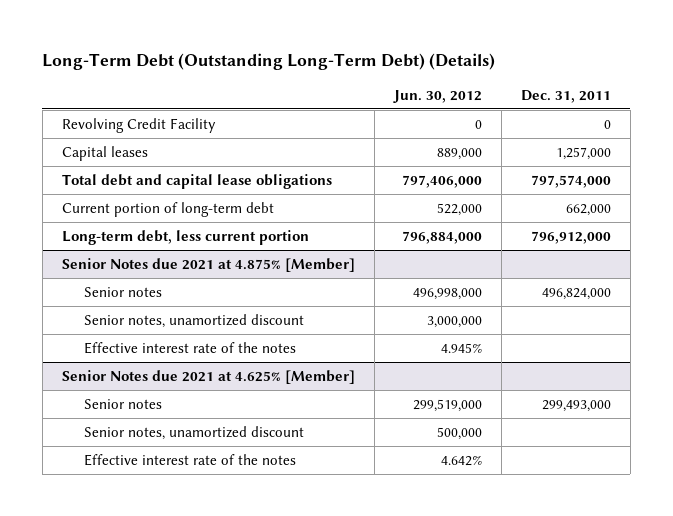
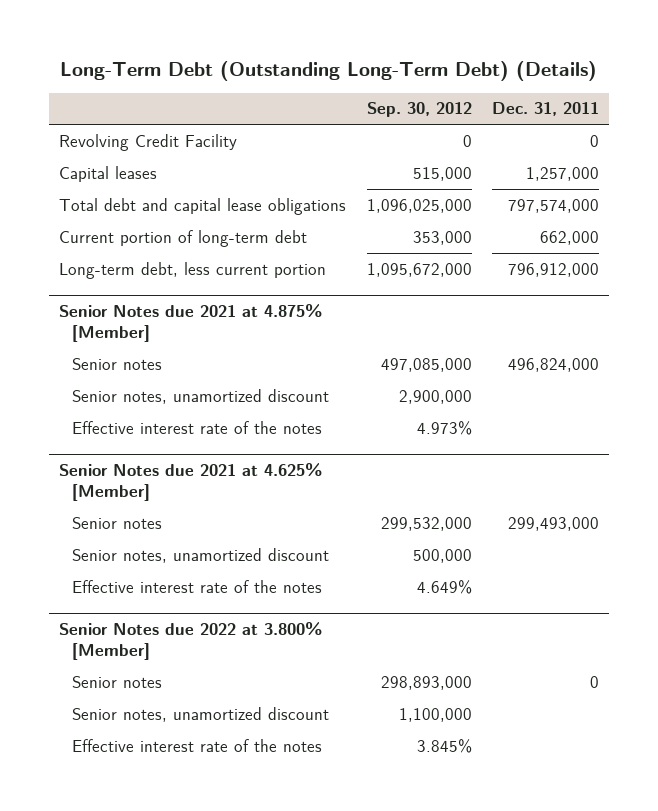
- | Jun. 30, 2012 | Dec. 31, 2011
+ | Sep. 30, 2012 | Dec. 31, 2011
+ Senior Notes due 2022 at 3.800% [Member]
+ Senior notes | 298,893,000 | 0
+ Senior notes, unamortized discount | 1,100,000 |
+ Effective interest rate of the notes | 3.845% |

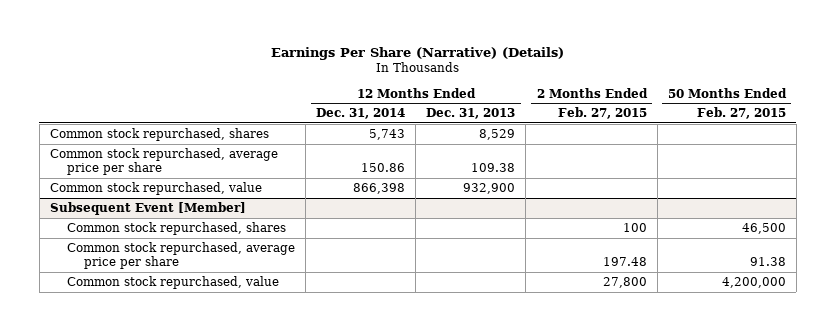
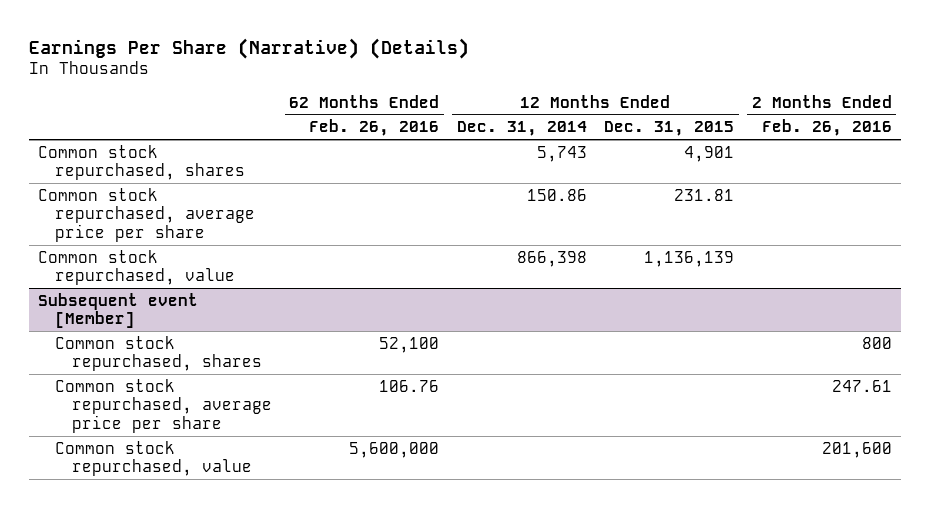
- | 12 Months Ended Dec. 31, 2014 | 12 Months Ended Dec. 31, 2013 | 2 Months Ended Feb. 27, 2015 | 50 Months Ended Feb. 27, 2015
+ | 62 Months Ended Feb. 26, 2016 | 12 Months Ended Dec. 31, 2014 | 12 Months Ended Dec. 31, 2015 | 2 Months Ended Feb. 26, 2016
- Subsequent Event [Member]
+ Subsequent event [Member]

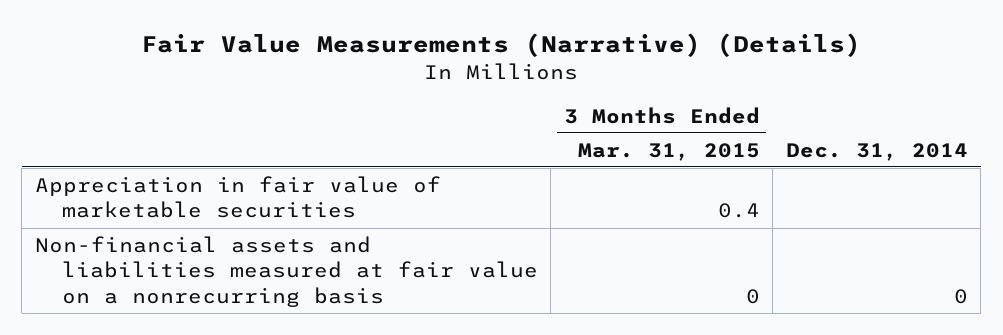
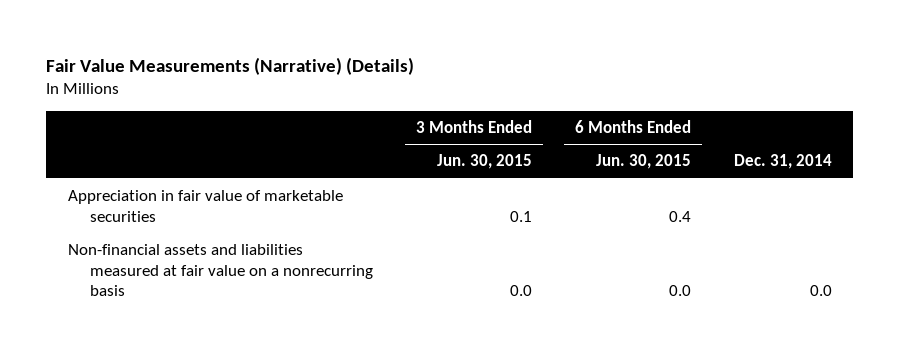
- | 3 Months Ended Mar. 31, 2015 | Dec. 31, 2014
+ | 3 Months Ended Jun. 30, 2015 | 6 Months Ended Jun. 30, 2015 | Dec. 31, 2014
- Non-financial assets and liabilities measured at fair value on a nonrecurring basis | 0 | 0
+ Non-financial assets and liabilities measured at fair value on a nonrecurring basis | 0.0 | 0.0 | 0.0

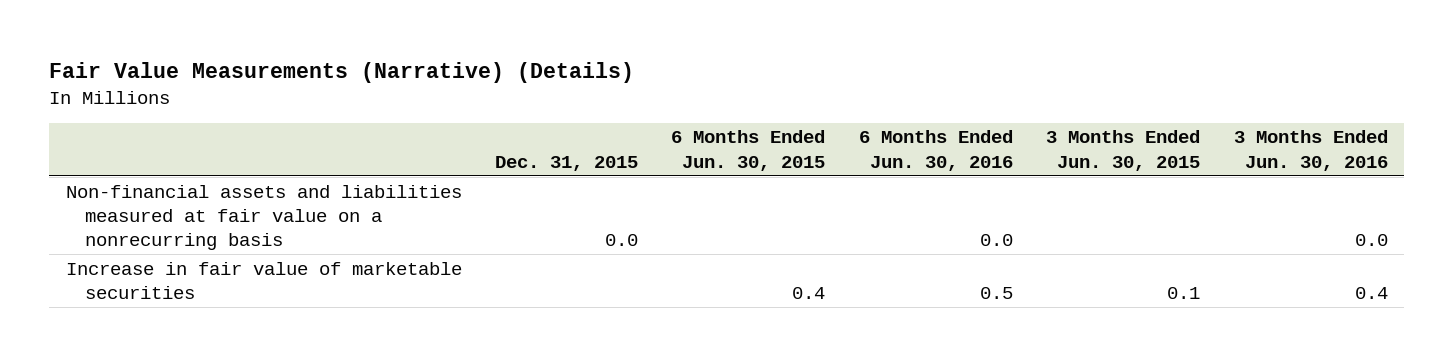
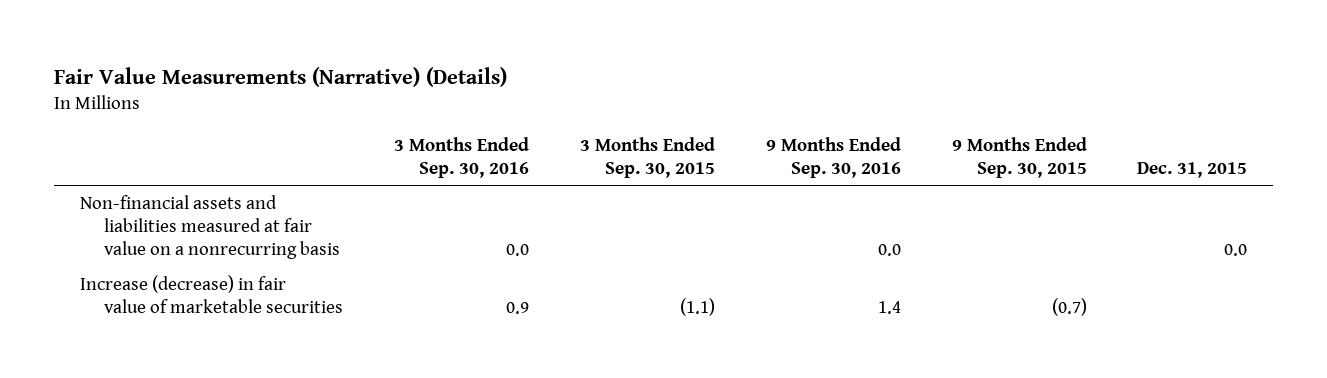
- | Dec. 31, 2015 | 6 Months Ended Jun. 30, 2015 | 6 Months Ended Jun. 30, 2016 | 3 Months Ended Jun. 30, 2015 | 3 Months Ended Jun. 30, 2016
+ | 3 Months Ended Sep. 30, 2016 | 3 Months Ended Sep. 30, 2015 | 9 Months Ended Sep. 30, 2016 | 9 Months Ended Sep. 30, 2015 | Dec. 31, 2015
- Increase in fair value of marketable securities | | 0.4 | 0.5 | 0.1 | 0.4
+ Increase (decrease) in fair value of marketable securities | 0.9 | (1.1) | 1.4 | (0.7) |

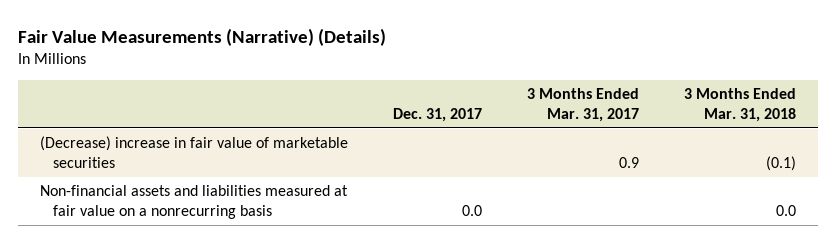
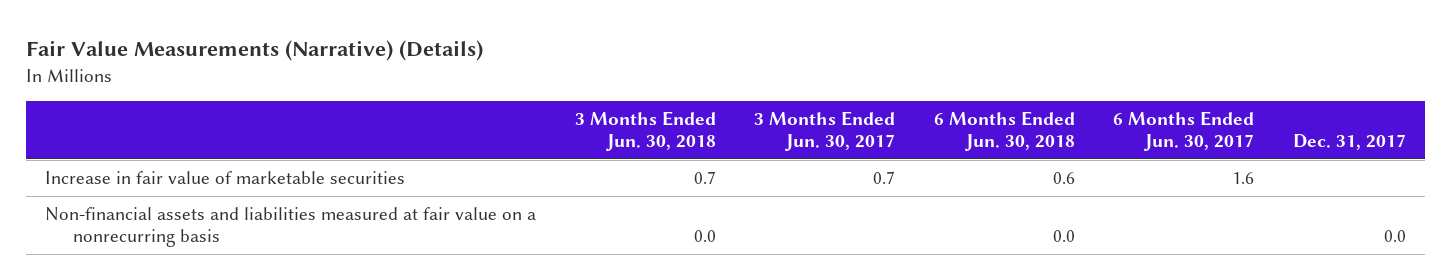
- | Dec. 31, 2017 | 3 Months Ended Mar. 31, 2017 | 3 Months Ended Mar. 31, 2018
+ | 3 Months Ended Jun. 30, 2018 | 3 Months Ended Jun. 30, 2017 | 6 Months Ended Jun. 30, 2018 | 6 Months Ended Jun. 30, 2017 | Dec. 31, 2017
- (Decrease) increase in fair value of marketable securities | | 0.9 | (0.1)
+ Increase in fair value of marketable securities | 0.7 | 0.7 | 0.6 | 1.6 |

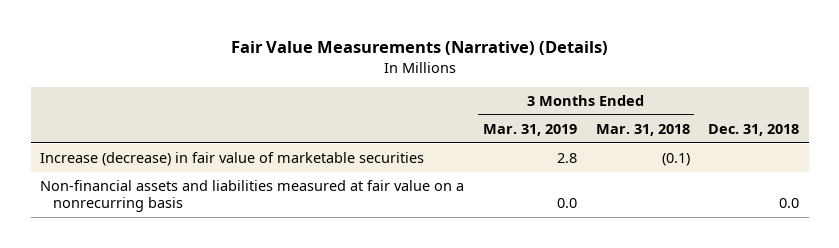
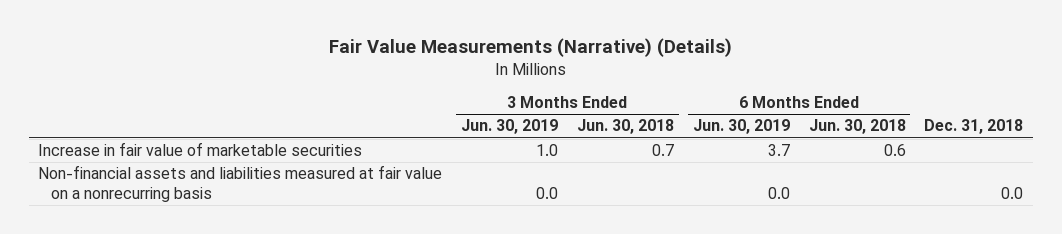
- | 3 Months Ended Mar. 31, 2019 | 3 Months Ended Mar. 31, 2018 | Dec. 31, 2018
+ | 3 Months Ended Jun. 30, 2019 | 3 Months Ended Jun. 30, 2018 | 6 Months Ended Jun. 30, 2019 | 6 Months Ended Jun. 30, 2018 | Dec. 31, 2018
- Increase (decrease) in fair value of marketable securities | 2.8 | (0.1) |
+ Increase in fair value of marketable securities | 1.0 | 0.7 | 3.7 | 0.6 |

